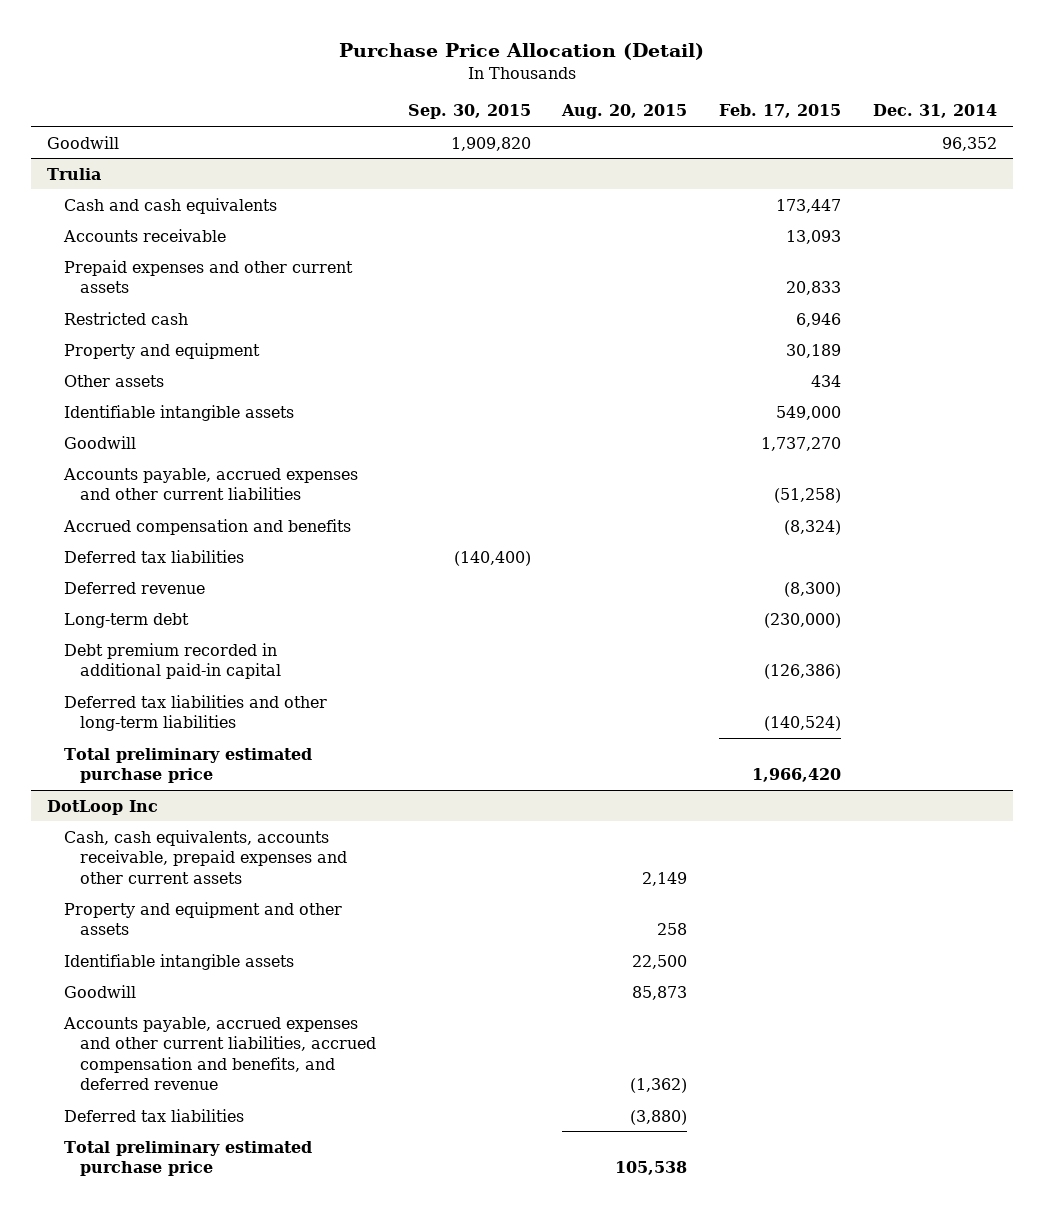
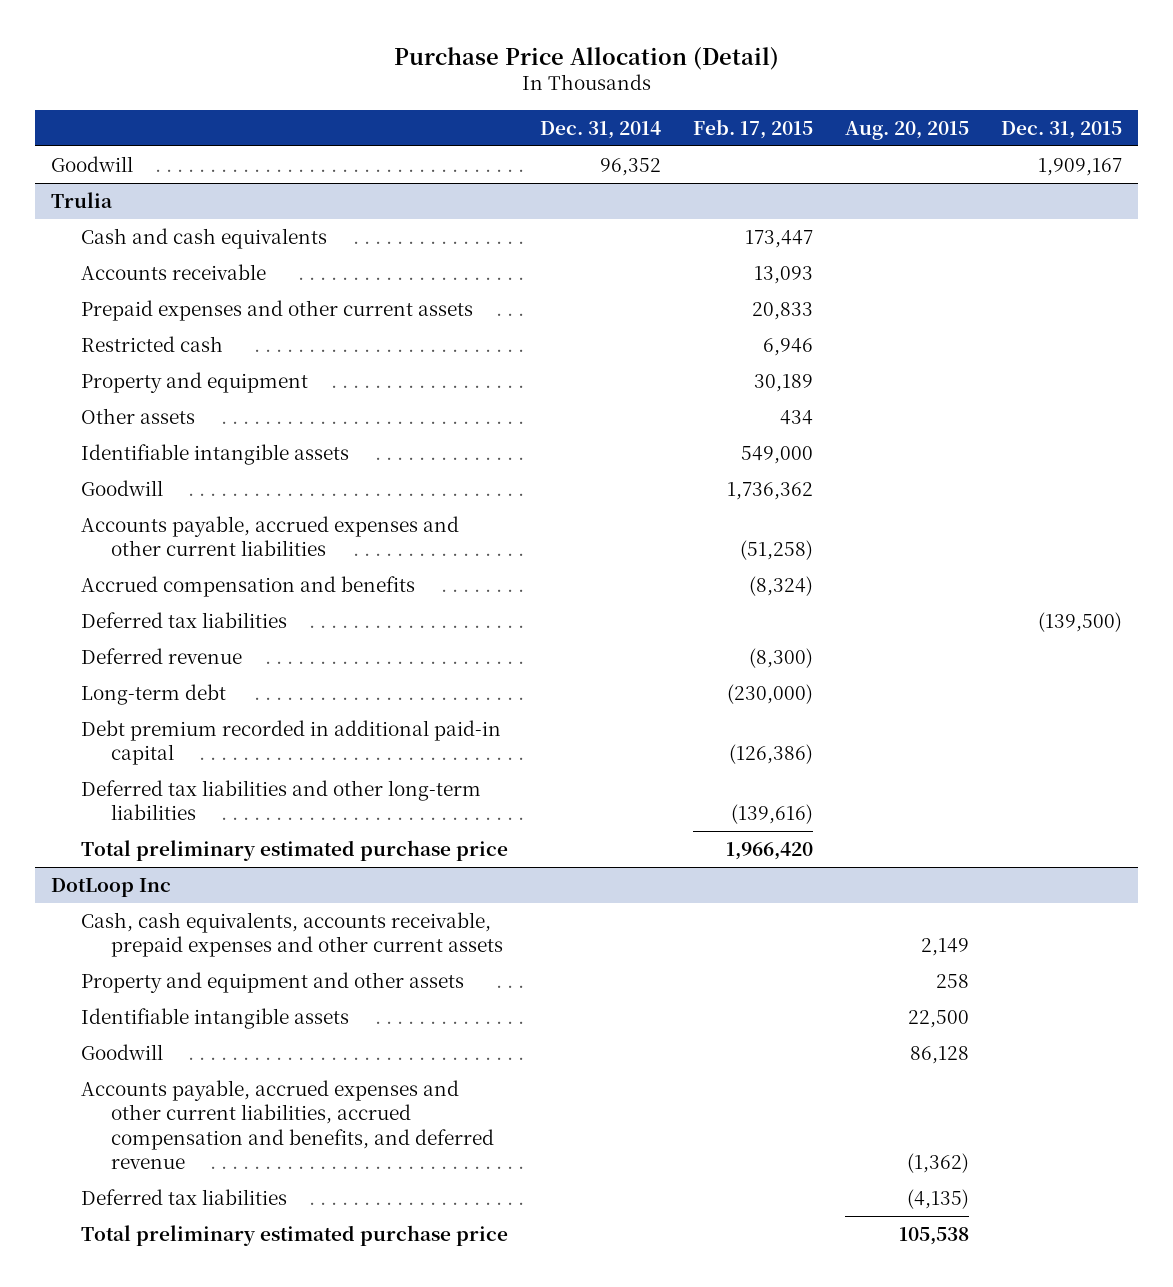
- | Sep. 30, 2015 | Aug. 20, 2015 | Feb. 17, 2015 | Dec. 31, 2014
+ | Dec. 31, 2014 | Feb. 17, 2015 | Aug. 20, 2015 | Dec. 31, 2015
@ Trulia
- Goodwill | | | 1,737,270 |
+ Goodwill | | 1,736,362 | |
- Deferred tax liabilities and other long-term liabilities | | | (140,524) |
+ Deferred tax liabilities and other long-term liabilities | | (139,616) | |
@ DotLoop Inc
- Goodwill | | 85,873 | |
+ Goodwill | | | 86,128 |
- Deferred tax liabilities | | (3,880) | |
+ Deferred tax liabilities | | | (4,135) |

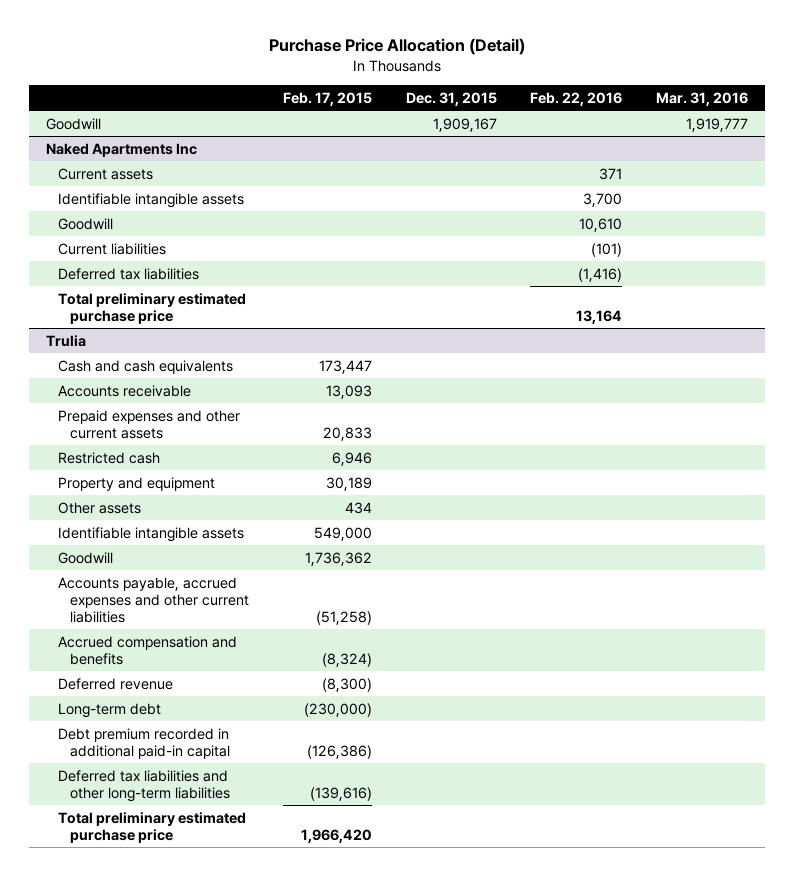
- | Dec. 31, 2014 | Feb. 17, 2015 | Aug. 20, 2015 | Dec. 31, 2015
+ | Feb. 17, 2015 | Dec. 31, 2015 | Feb. 22, 2016 | Mar. 31, 2016
+ Naked Apartments Inc
+ Current assets | | | 371 |
+ Identifiable intangible assets | | | 3,700 |
+ Goodwill | | | 10,610 |
+ Current liabilities | | | (101) |
+ Deferred tax liabilities | | | (1,416) |
+ Total preliminary estimated purchase price | | | 13,164 |
@ Trulia
- Deferred tax liabilities | | | | (139,500)
- DotLoop Inc
- Cash, cash equivalents, accounts receivable, prepaid expenses and other current assets | | | 2,149 |
- Property and equipment and other assets | | | 258 |
- Identifiable intangible assets | | | 22,500 |
- Goodwill | | | 86,128 |
- Accounts payable, accrued expenses and other current liabilities, accrued compensation and benefits, and deferred revenue | | | (1,362) |
- Deferred tax liabilities | | | (4,135) |
- Total preliminary estimated purchase price | | | 105,538 |

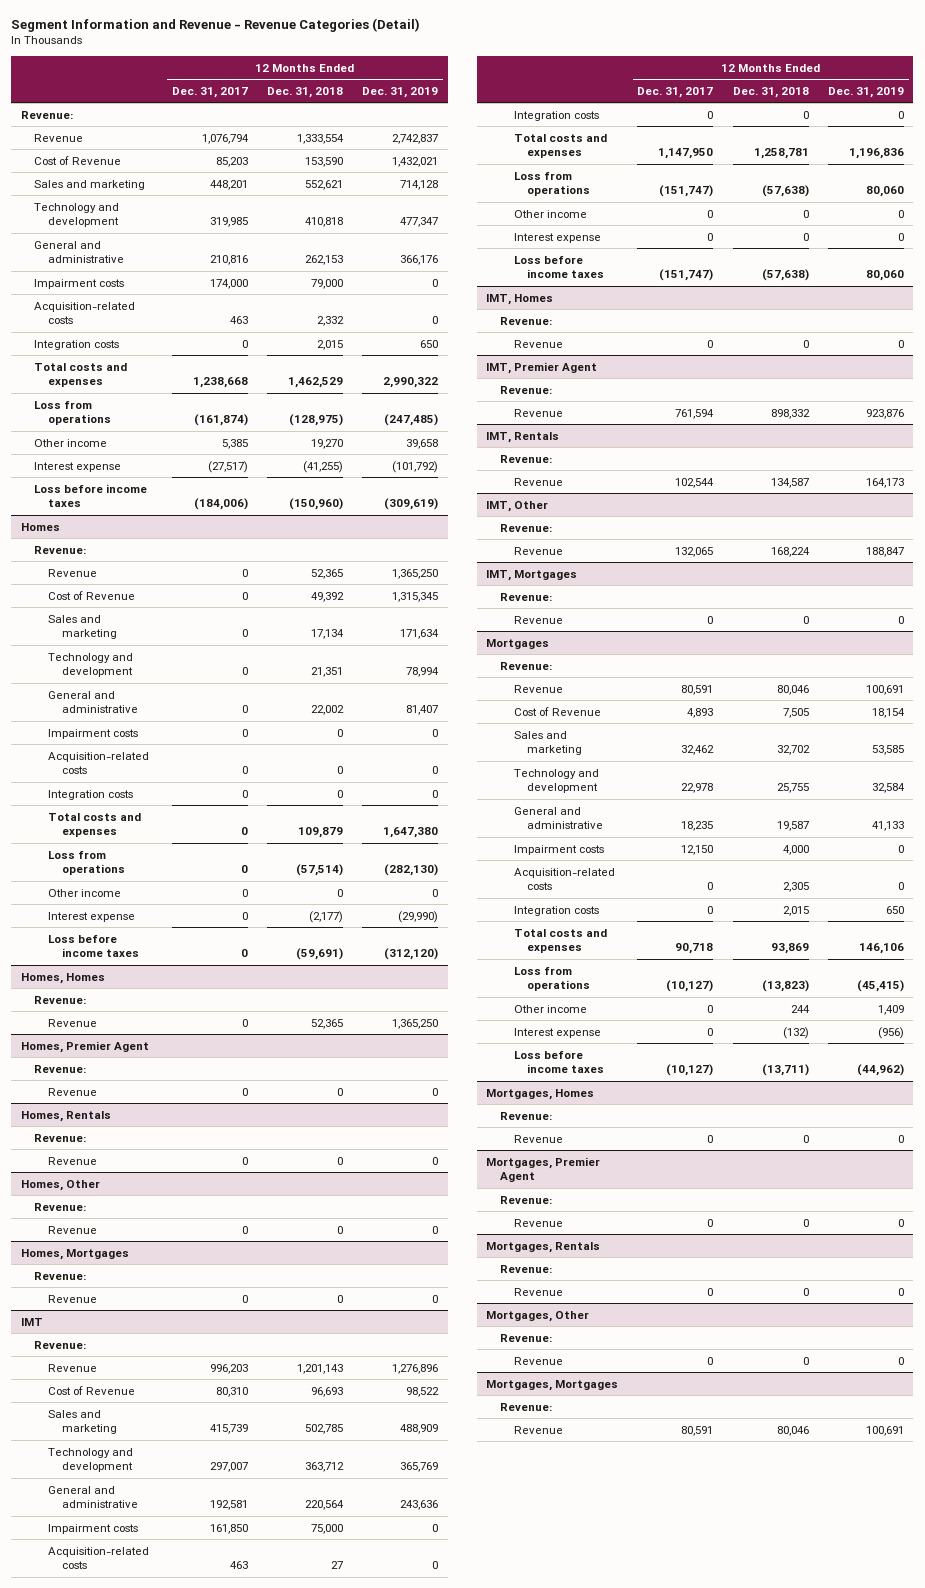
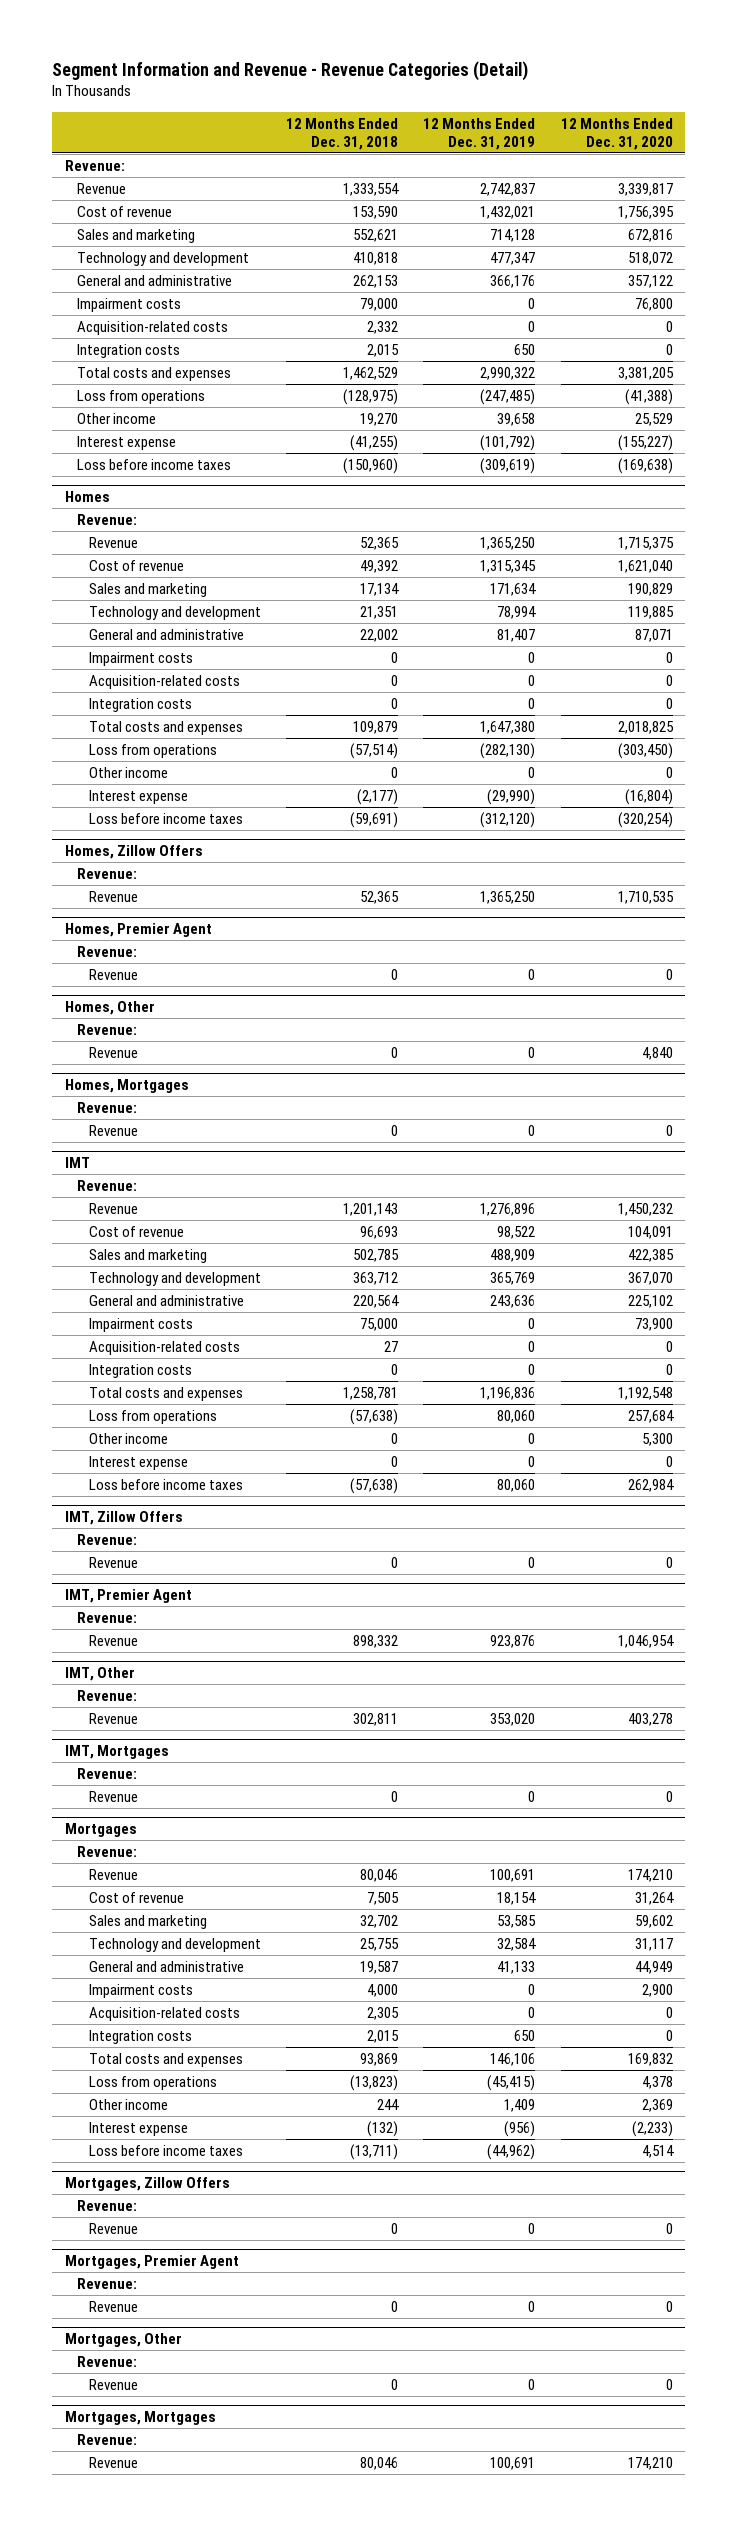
- | 12 Months Ended Dec. 31, 2017 | 12 Months Ended Dec. 31, 2018 | 12 Months Ended Dec. 31, 2019
+ | 12 Months Ended Dec. 31, 2018 | 12 Months Ended Dec. 31, 2019 | 12 Months Ended Dec. 31, 2020
- Cost of Revenue | 85,203 | 153,590 | 1,432,021
+ Cost of revenue | 153,590 | 1,432,021 | 1,756,395
@ Homes
- Cost of Revenue | 0 | 49,392 | 1,315,345
+ Cost of revenue | 49,392 | 1,315,345 | 1,621,040
- Homes, Homes
+ Homes, Zillow Offers
- Homes, Rentals
- Revenue:
- Revenue | 0 | 0 | 0
@ IMT
- Cost of Revenue | 80,310 | 96,693 | 98,522
+ Cost of revenue | 96,693 | 98,522 | 104,091
- IMT, Homes
+ IMT, Zillow Offers
- IMT, Rentals
- Revenue:
- Revenue | 102,544 | 134,587 | 164,173
@ IMT, Other
- Revenue | 132,065 | 168,224 | 188,847
+ Revenue | 302,811 | 353,020 | 403,278
@ Mortgages
- Cost of Revenue | 4,893 | 7,505 | 18,154
+ Cost of revenue | 7,505 | 18,154 | 31,264
- Mortgages, Homes
+ Mortgages, Zillow Offers
- Mortgages, Rentals
- Revenue:
- Revenue | 0 | 0 | 0

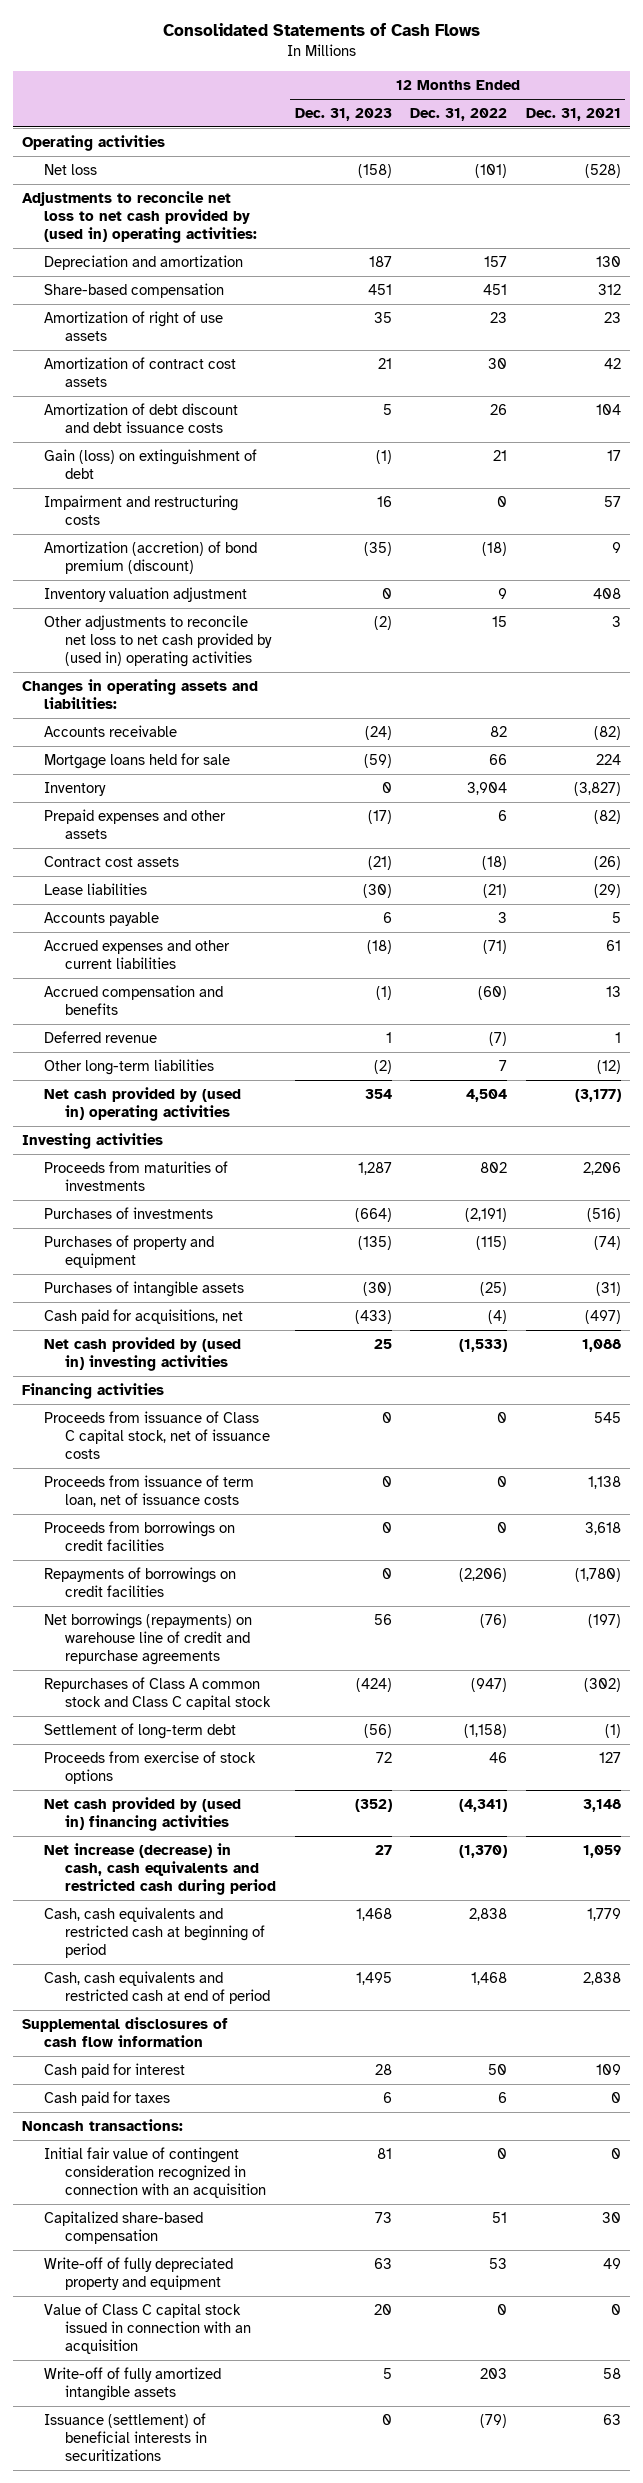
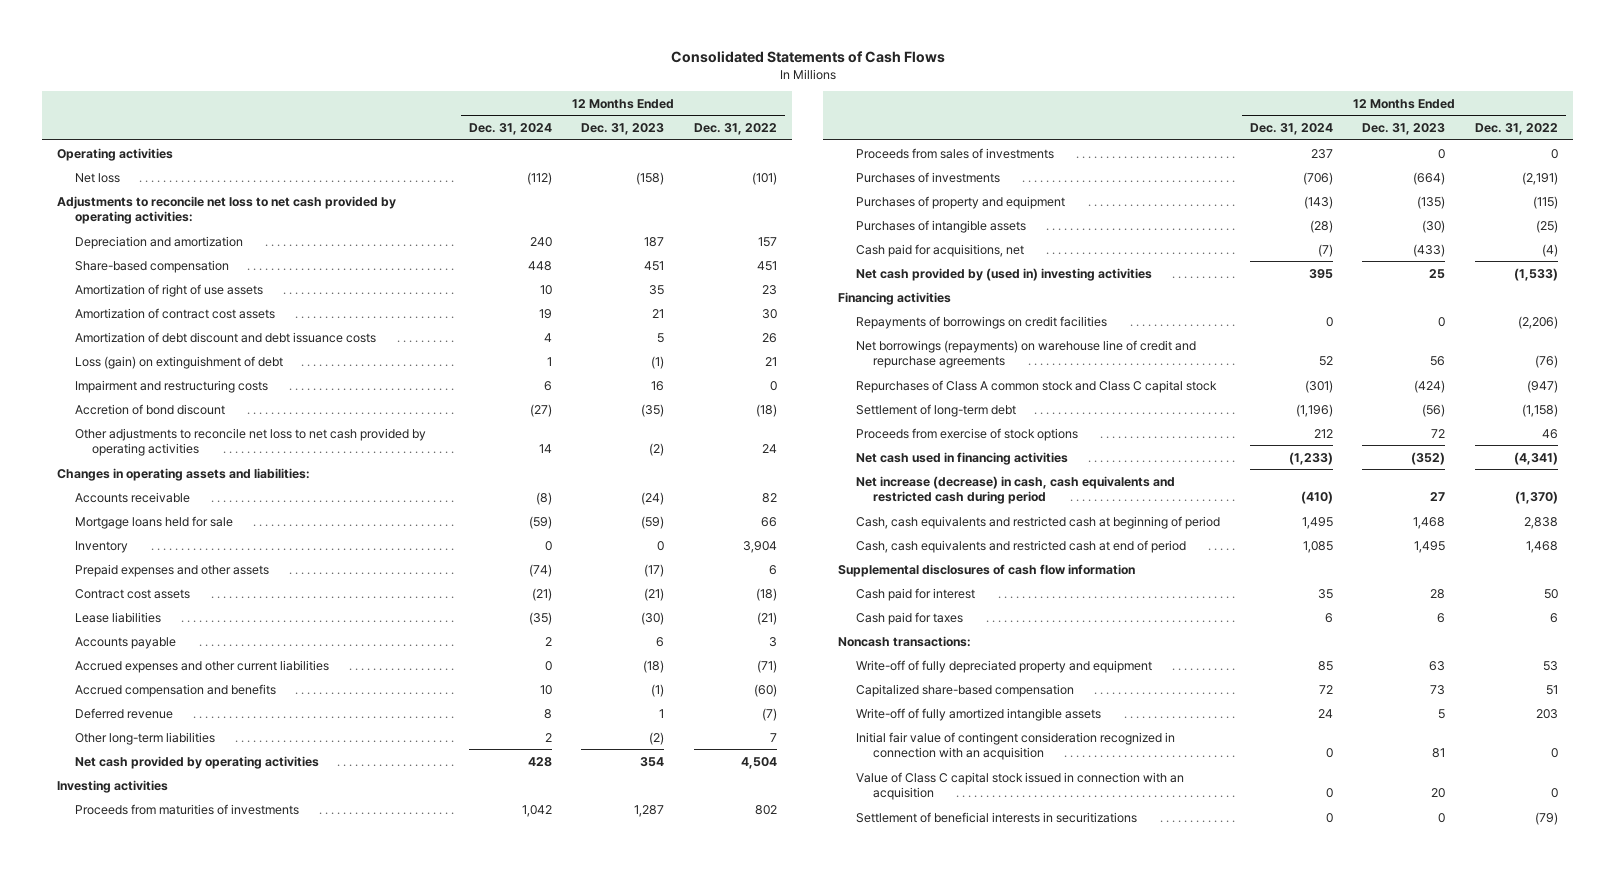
- | 12 Months Ended Dec. 31, 2023 | 12 Months Ended Dec. 31, 2022 | 12 Months Ended Dec. 31, 2021
+ | 12 Months Ended Dec. 31, 2024 | 12 Months Ended Dec. 31, 2023 | 12 Months Ended Dec. 31, 2022
- Adjustments to reconcile net loss to net cash provided by (used in) operating activities:
+ Adjustments to reconcile net loss to net cash provided by operating activities:
- Gain (loss) on extinguishment of debt | (1) | 21 | 17
+ Loss (gain) on extinguishment of debt | 1 | (1) | 21
- Amortization (accretion) of bond premium (discount) | (35) | (18) | 9
- Inventory valuation adjustment | 0 | 9 | 408
- Other adjustments to reconcile net loss to net cash provided by (used in) operating activities | (2) | 15 | 3
+ Accretion of bond discount | (27) | (35) | (18)
+ Other adjustments to reconcile net loss to net cash provided by operating activities | 14 | (2) | 24
- Net cash provided by (used in) operating activities | 354 | 4,504 | (3,177)
+ Net cash provided by operating activities | 428 | 354 | 4,504
+ Proceeds from sales of investments | 237 | 0 | 0
- Proceeds from issuance of Class C capital stock, net of issuance costs | 0 | 0 | 545
- Proceeds from issuance of term loan, net of issuance costs | 0 | 0 | 1,138
- Proceeds from borrowings on credit facilities | 0 | 0 | 3,618
- Net cash provided by (used in) financing activities | (352) | (4,341) | 3,148
+ Net cash used in financing activities | (1,233) | (352) | (4,341)
moved down: Capitalized share-based compensation | 72 | 73 | 51
- Issuance (settlement) of beneficial interests in securitizations | 0 | (79) | 63
moved down: Initial fair value of contingent consideration recognized in connection with an acquisition | 0 | 81 | 0
moved down: Value of Class C capital stock issued in connection with an acquisition | 0 | 20 | 0
+ Settlement of beneficial interests in securitizations | 0 | 0 | (79)

